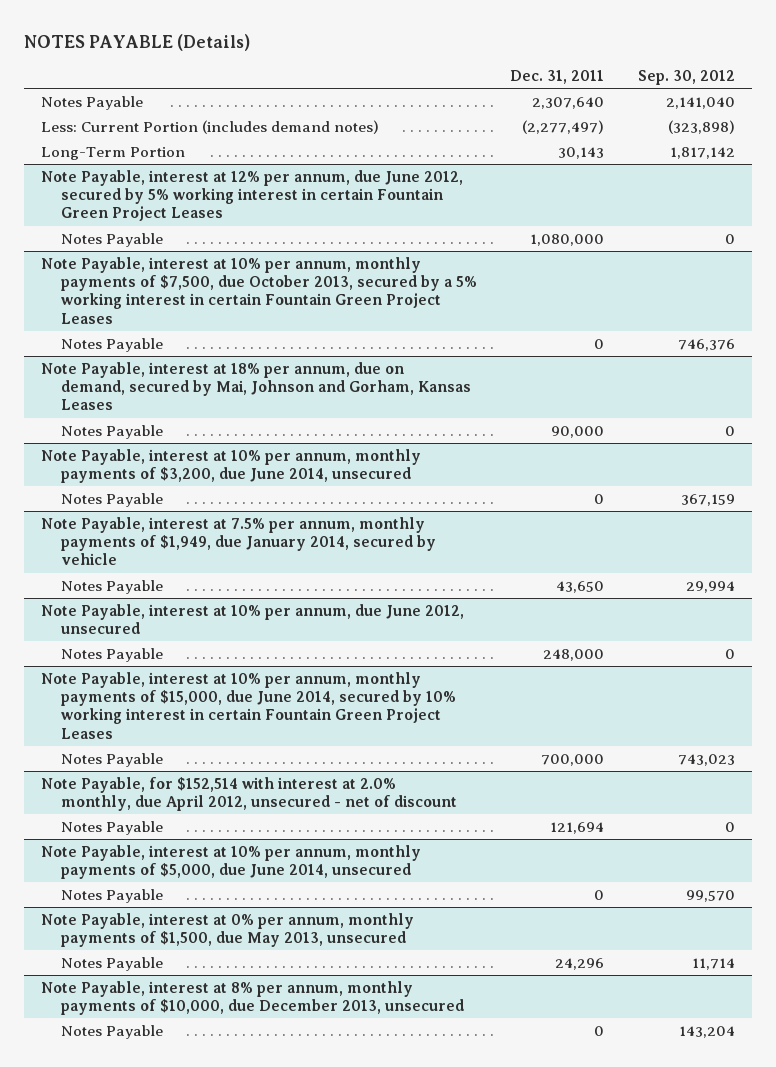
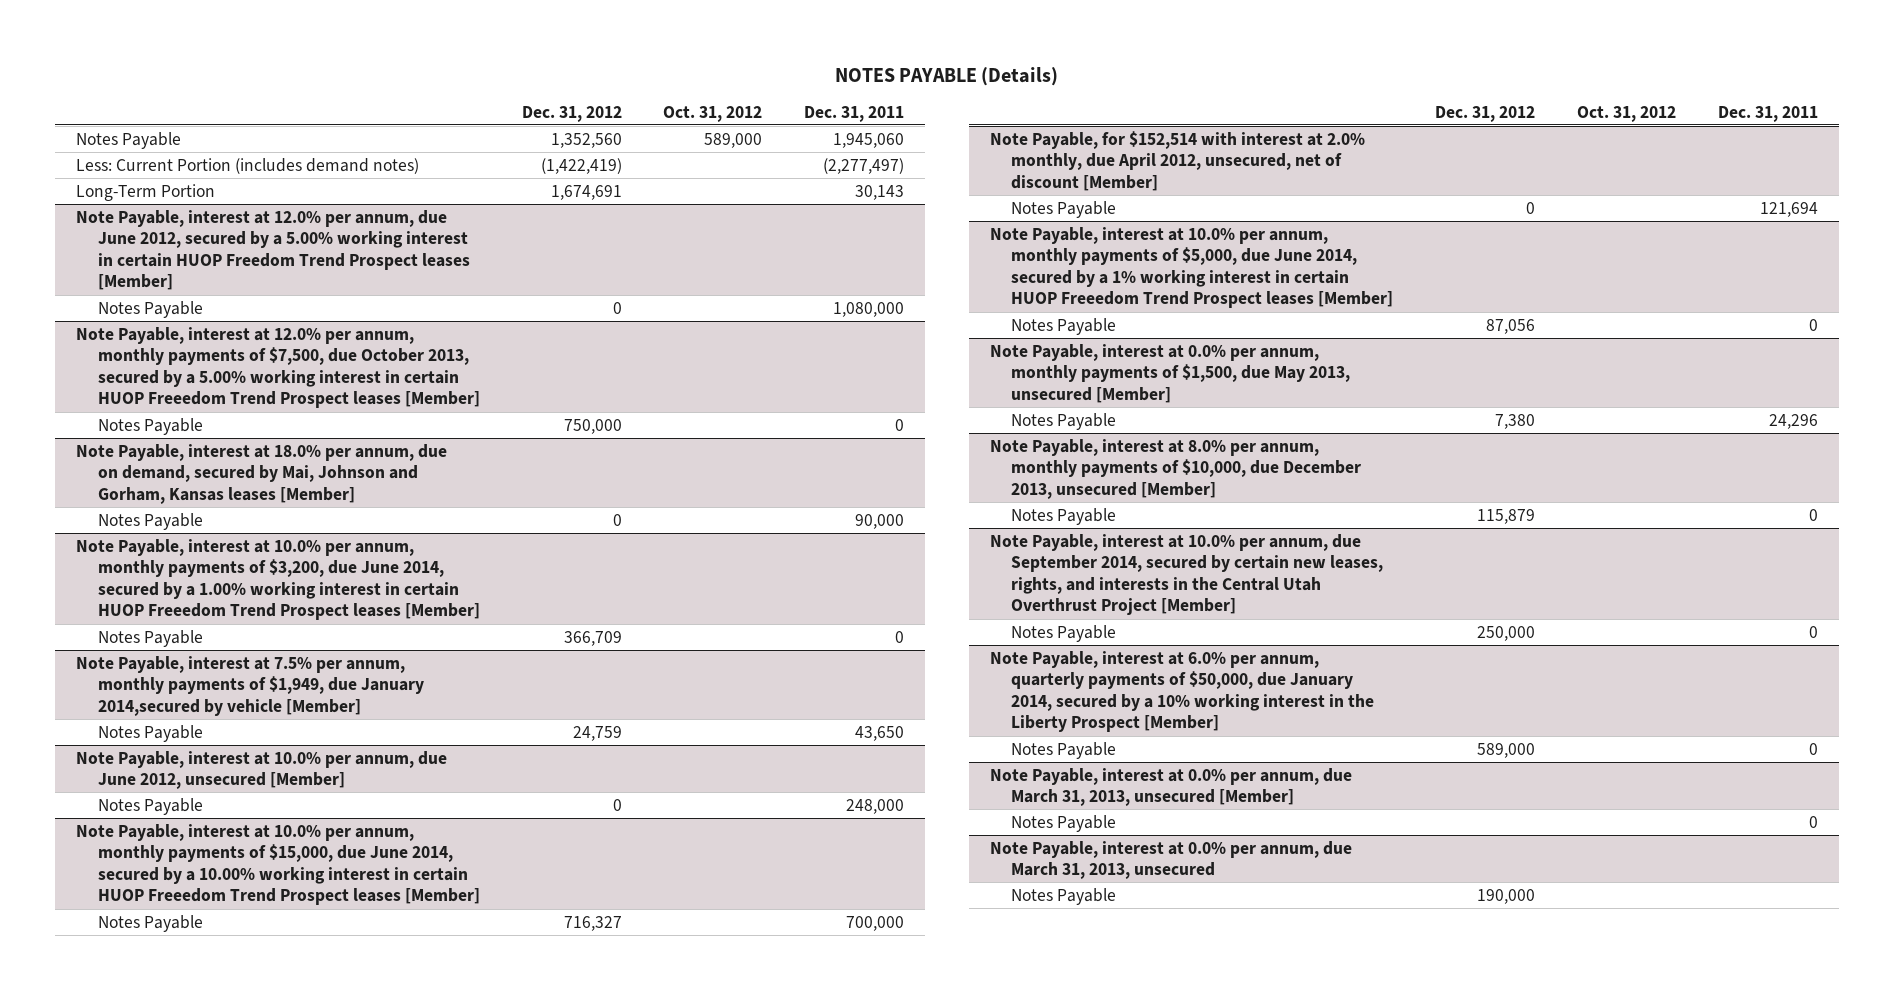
- | Dec. 31, 2011 | Sep. 30, 2012
+ | Dec. 31, 2012 | Oct. 31, 2012 | Dec. 31, 2011
- Notes Payable | 2,307,640 | 2,141,040
+ Notes Payable | 1,352,560 | 589,000 | 1,945,060
- Note Payable, interest at 12% per annum, due June 2012, secured by 5% working interest in certain Fountain Green Project Leases
+ Note Payable, interest at 12.0% per annum, due June 2012, secured by a 5.00% working interest in certain HUOP Freedom Trend Prospect leases [Member]
- Note Payable, interest at 10% per annum, monthly payments of $7,500, due October 2013, secured by a 5% working interest in certain Fountain Green Project Leases
+ Note Payable, interest at 12.0% per annum, monthly payments of $7,500, due October 2013, secured by a 5.00% working interest in certain HUOP Freeedom Trend Prospect leases [Member]
- Note Payable, interest at 18% per annum, due on demand, secured by Mai, Johnson and Gorham, Kansas Leases
+ Note Payable, interest at 18.0% per annum, due on demand, secured by Mai, Johnson and Gorham, Kansas leases [Member]
- Note Payable, interest at 10% per annum, monthly payments of $3,200, due June 2014, unsecured
+ Note Payable, interest at 10.0% per annum, monthly payments of $3,200, due June 2014, secured by a 1.00% working interest in certain HUOP Freeedom Trend Prospect leases [Member]
- Note Payable, interest at 7.5% per annum, monthly payments of $1,949, due January 2014, secured by vehicle
+ Note Payable, interest at 7.5% per annum, monthly payments of $1,949, due January 2014,secured by vehicle [Member]
- Note Payable, interest at 10% per annum, due June 2012, unsecured
+ Note Payable, interest at 10.0% per annum, due June 2012, unsecured [Member]
- Note Payable, interest at 10% per annum, monthly payments of $15,000, due June 2014, secured by 10% working interest in certain Fountain Green Project Leases
+ Note Payable, interest at 10.0% per annum, monthly payments of $15,000, due June 2014, secured by a 10.00% working interest in certain HUOP Freeedom Trend Prospect leases [Member]
- Note Payable, for $152,514 with interest at 2.0% monthly, due April 2012, unsecured - net of discount
+ Note Payable, for $152,514 with interest at 2.0% monthly, due April 2012, unsecured, net of discount [Member]
- Note Payable, interest at 10% per annum, monthly payments of $5,000, due June 2014, unsecured
+ Note Payable, interest at 10.0% per annum, monthly payments of $5,000, due June 2014, secured by a 1% working interest in certain HUOP Freeedom Trend Prospect leases [Member]
- Note Payable, interest at 0% per annum, monthly payments of $1,500, due May 2013, unsecured
+ Note Payable, interest at 0.0% per annum, monthly payments of $1,500, due May 2013, unsecured [Member]
- Note Payable, interest at 8% per annum, monthly payments of $10,000, due December 2013, unsecured
+ Note Payable, interest at 8.0% per annum, monthly payments of $10,000, due December 2013, unsecured [Member]
+ Note Payable, interest at 10.0% per annum, due September 2014, secured by certain new leases, rights, and interests in the Central Utah Overthrust Project [Member]
+ Notes Payable | 250,000 | | 0
+ Note Payable, interest at 6.0% per annum, quarterly payments of $50,000, due January 2014, secured by a 10% working interest in the Liberty Prospect [Member]
+ Notes Payable | 589,000 | | 0
+ Note Payable, interest at 0.0% per annum, due March 31, 2013, unsecured [Member]
+ Notes Payable | | | 0
+ Note Payable, interest at 0.0% per annum, due March 31, 2013, unsecured
+ Notes Payable | 190,000 | |

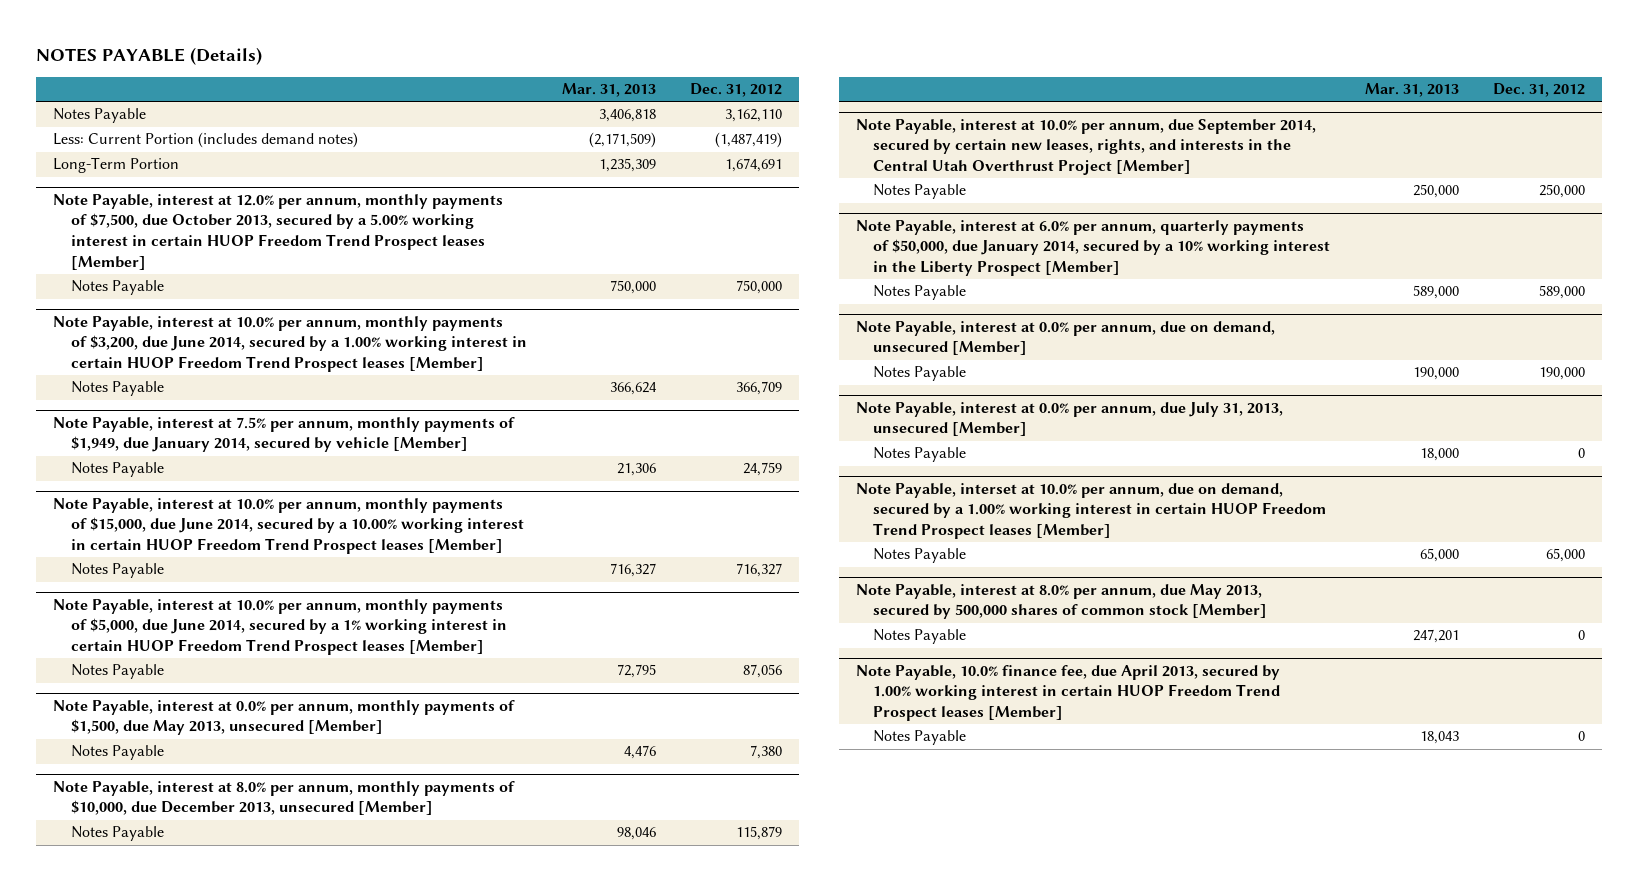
- | Dec. 31, 2012 | Oct. 31, 2012 | Dec. 31, 2011
+ | Mar. 31, 2013 | Dec. 31, 2012
- Notes Payable | 1,352,560 | 589,000 | 1,945,060
- Less: Current Portion (includes demand notes) | (1,422,419) | | (2,277,497)
+ Notes Payable | 3,406,818 | 3,162,110
+ Less: Current Portion (includes demand notes) | (2,171,509) | (1,487,419)
- Note Payable, interest at 12.0% per annum, due June 2012, secured by a 5.00% working interest in certain HUOP Freedom Trend Prospect leases [Member]
- Notes Payable | 0 | | 1,080,000
- Note Payable, interest at 12.0% per annum, monthly payments of $7,500, due October 2013, secured by a 5.00% working interest in certain HUOP Freeedom Trend Prospect leases [Member]
+ Note Payable, interest at 12.0% per annum, monthly payments of $7,500, due October 2013, secured by a 5.00% working interest in certain HUOP Freedom Trend Prospect leases [Member]
- Note Payable, interest at 18.0% per annum, due on demand, secured by Mai, Johnson and Gorham, Kansas leases [Member]
- Notes Payable | 0 | | 90,000
- Note Payable, interest at 10.0% per annum, monthly payments of $3,200, due June 2014, secured by a 1.00% working interest in certain HUOP Freeedom Trend Prospect leases [Member]
+ Note Payable, interest at 10.0% per annum, monthly payments of $3,200, due June 2014, secured by a 1.00% working interest in certain HUOP Freedom Trend Prospect leases [Member]
- Note Payable, interest at 7.5% per annum, monthly payments of $1,949, due January 2014,secured by vehicle [Member]
+ Note Payable, interest at 7.5% per annum, monthly payments of $1,949, due January 2014, secured by vehicle [Member]
- Note Payable, interest at 10.0% per annum, due June 2012, unsecured [Member]
- Notes Payable | 0 | | 248,000
- Note Payable, interest at 10.0% per annum, monthly payments of $15,000, due June 2014, secured by a 10.00% working interest in certain HUOP Freeedom Trend Prospect leases [Member]
+ Note Payable, interest at 10.0% per annum, monthly payments of $15,000, due June 2014, secured by a 10.00% working interest in certain HUOP Freedom Trend Prospect leases [Member]
- Note Payable, for $152,514 with interest at 2.0% monthly, due April 2012, unsecured, net of discount [Member]
- Notes Payable | 0 | | 121,694
- Note Payable, interest at 10.0% per annum, monthly payments of $5,000, due June 2014, secured by a 1% working interest in certain HUOP Freeedom Trend Prospect leases [Member]
+ Note Payable, interest at 10.0% per annum, monthly payments of $5,000, due June 2014, secured by a 1% working interest in certain HUOP Freedom Trend Prospect leases [Member]
- Note Payable, interest at 0.0% per annum, due March 31, 2013, unsecured [Member]
- Notes Payable | | | 0
- Note Payable, interest at 0.0% per annum, due March 31, 2013, unsecured
+ Note Payable, interest at 0.0% per annum, due on demand, unsecured [Member]
+ Note Payable, interest at 0.0% per annum, due July 31, 2013, unsecured [Member]
+ Notes Payable | 18,000 | 0
+ Note Payable, interset at 10.0% per annum, due on demand, secured by a 1.00% working interest in certain HUOP Freedom Trend Prospect leases [Member]
+ Notes Payable | 65,000 | 65,000
+ Note Payable, interest at 8.0% per annum, due May 2013, secured by 500,000 shares of common stock [Member]
+ Notes Payable | 247,201 | 0
+ Note Payable, 10.0% finance fee, due April 2013, secured by 1.00% working interest in certain HUOP Freedom Trend Prospect leases [Member]
+ Notes Payable | 18,043 | 0

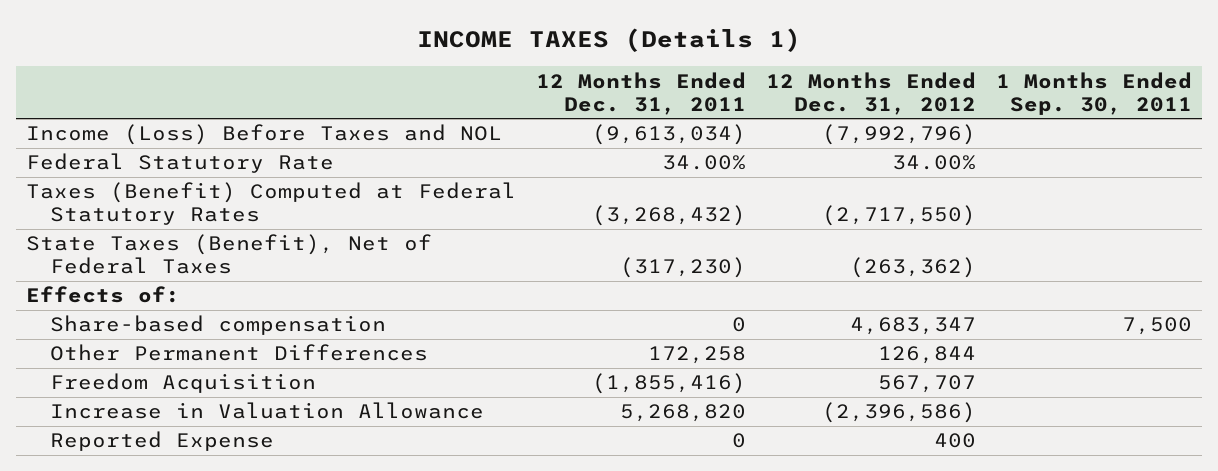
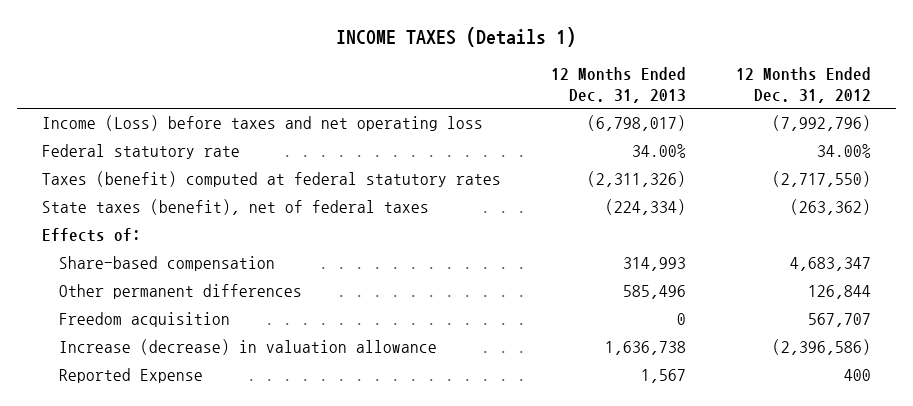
- | 12 Months Ended Dec. 31, 2011 | 12 Months Ended Dec. 31, 2012 | 1 Months Ended Sep. 30, 2011
+ | 12 Months Ended Dec. 31, 2013 | 12 Months Ended Dec. 31, 2012
- Income (Loss) Before Taxes and NOL | (9,613,034) | (7,992,796) |
- Federal Statutory Rate | 34.00% | 34.00% |
- Taxes (Benefit) Computed at Federal Statutory Rates | (3,268,432) | (2,717,550) |
- State Taxes (Benefit), Net of Federal Taxes | (317,230) | (263,362) |
+ Income (Loss) before taxes and net operating loss | (6,798,017) | (7,992,796)
+ Federal statutory rate | 34.00% | 34.00%
+ Taxes (benefit) computed at federal statutory rates | (2,311,326) | (2,717,550)
+ State taxes (benefit), net of federal taxes | (224,334) | (263,362)
- Other Permanent Differences | 172,258 | 126,844 |
- Freedom Acquisition | (1,855,416) | 567,707 |
- Increase in Valuation Allowance | 5,268,820 | (2,396,586) |
+ Other permanent differences | 585,496 | 126,844
+ Freedom acquisition | 0 | 567,707
+ Increase (decrease) in valuation allowance | 1,636,738 | (2,396,586)

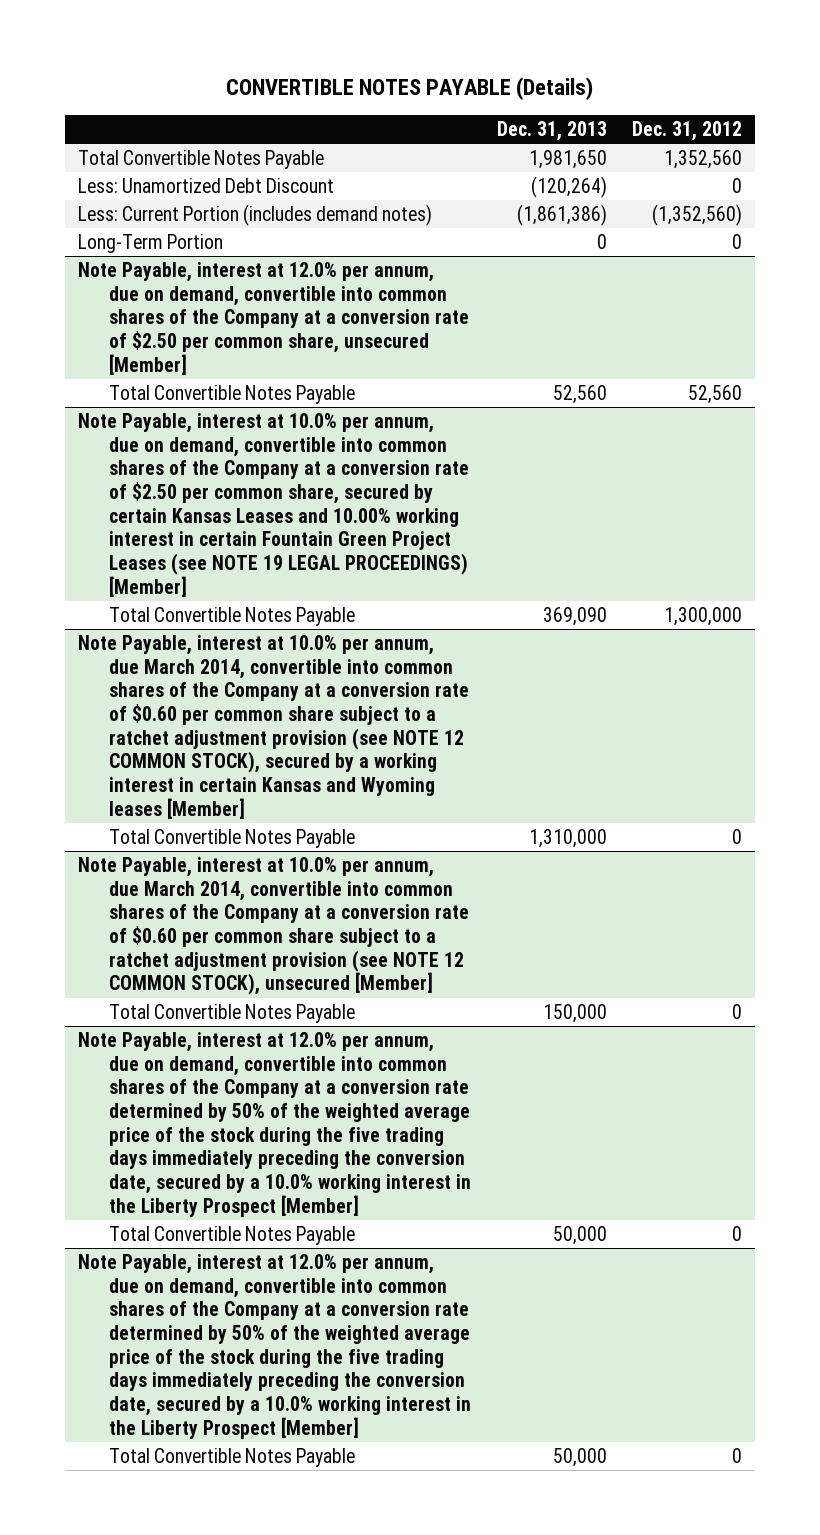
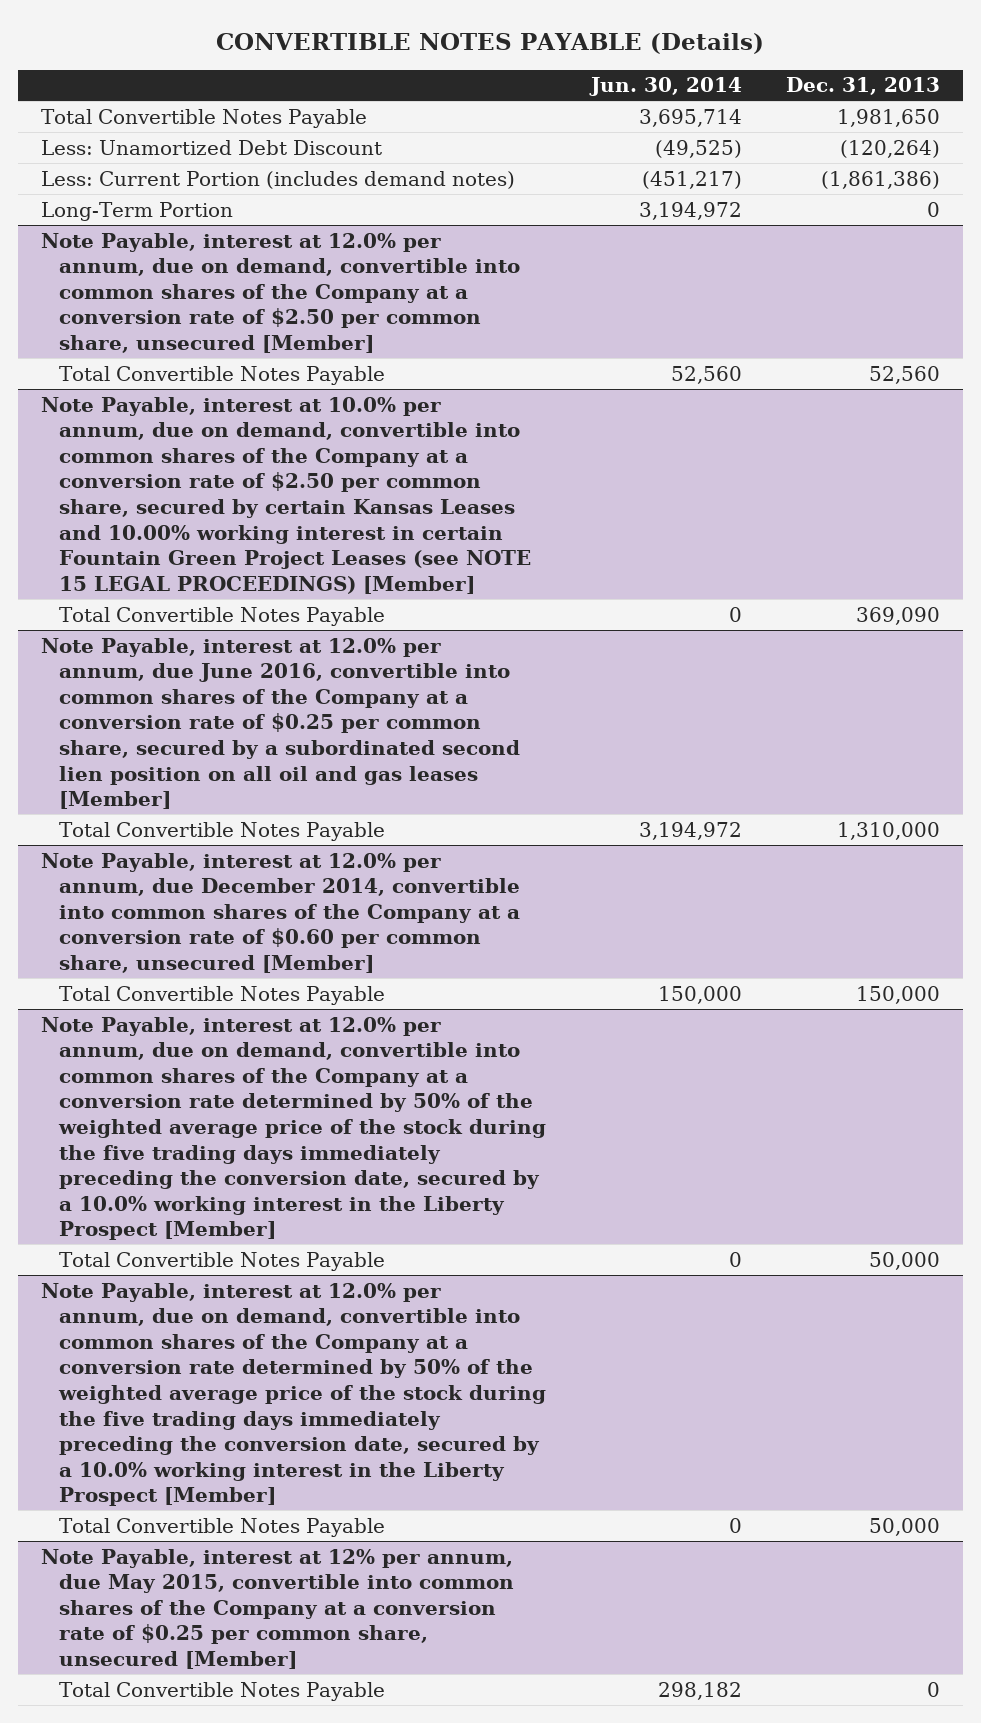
- | Dec. 31, 2013 | Dec. 31, 2012
+ | Jun. 30, 2014 | Dec. 31, 2013
- Note Payable, interest at 10.0% per annum, due on demand, convertible into common shares of the Company at a conversion rate of $2.50 per common share, secured by certain Kansas Leases and 10.00% working interest in certain Fountain Green Project Leases (see NOTE 19 LEGAL PROCEEDINGS) [Member]
+ Note Payable, interest at 10.0% per annum, due on demand, convertible into common shares of the Company at a conversion rate of $2.50 per common share, secured by certain Kansas Leases and 10.00% working interest in certain Fountain Green Project Leases (see NOTE 15 LEGAL PROCEEDINGS) [Member]
- Note Payable, interest at 10.0% per annum, due March 2014, convertible into common shares of the Company at a conversion rate of $0.60 per common share subject to a ratchet adjustment provision (see NOTE 12 COMMON STOCK), secured by a working interest in certain Kansas and Wyoming leases [Member]
+ Note Payable, interest at 12.0% per annum, due June 2016, convertible into common shares of the Company at a conversion rate of $0.25 per common share, secured by a subordinated second lien position on all oil and gas leases [Member]
- Note Payable, interest at 10.0% per annum, due March 2014, convertible into common shares of the Company at a conversion rate of $0.60 per common share subject to a ratchet adjustment provision (see NOTE 12 COMMON STOCK), unsecured [Member]
+ Note Payable, interest at 12.0% per annum, due December 2014, convertible into common shares of the Company at a conversion rate of $0.60 per common share, unsecured [Member]
+ Note Payable, interest at 12% per annum, due May 2015, convertible into common shares of the Company at a conversion rate of $0.25 per common share, unsecured [Member]
+ Total Convertible Notes Payable | 298,182 | 0

